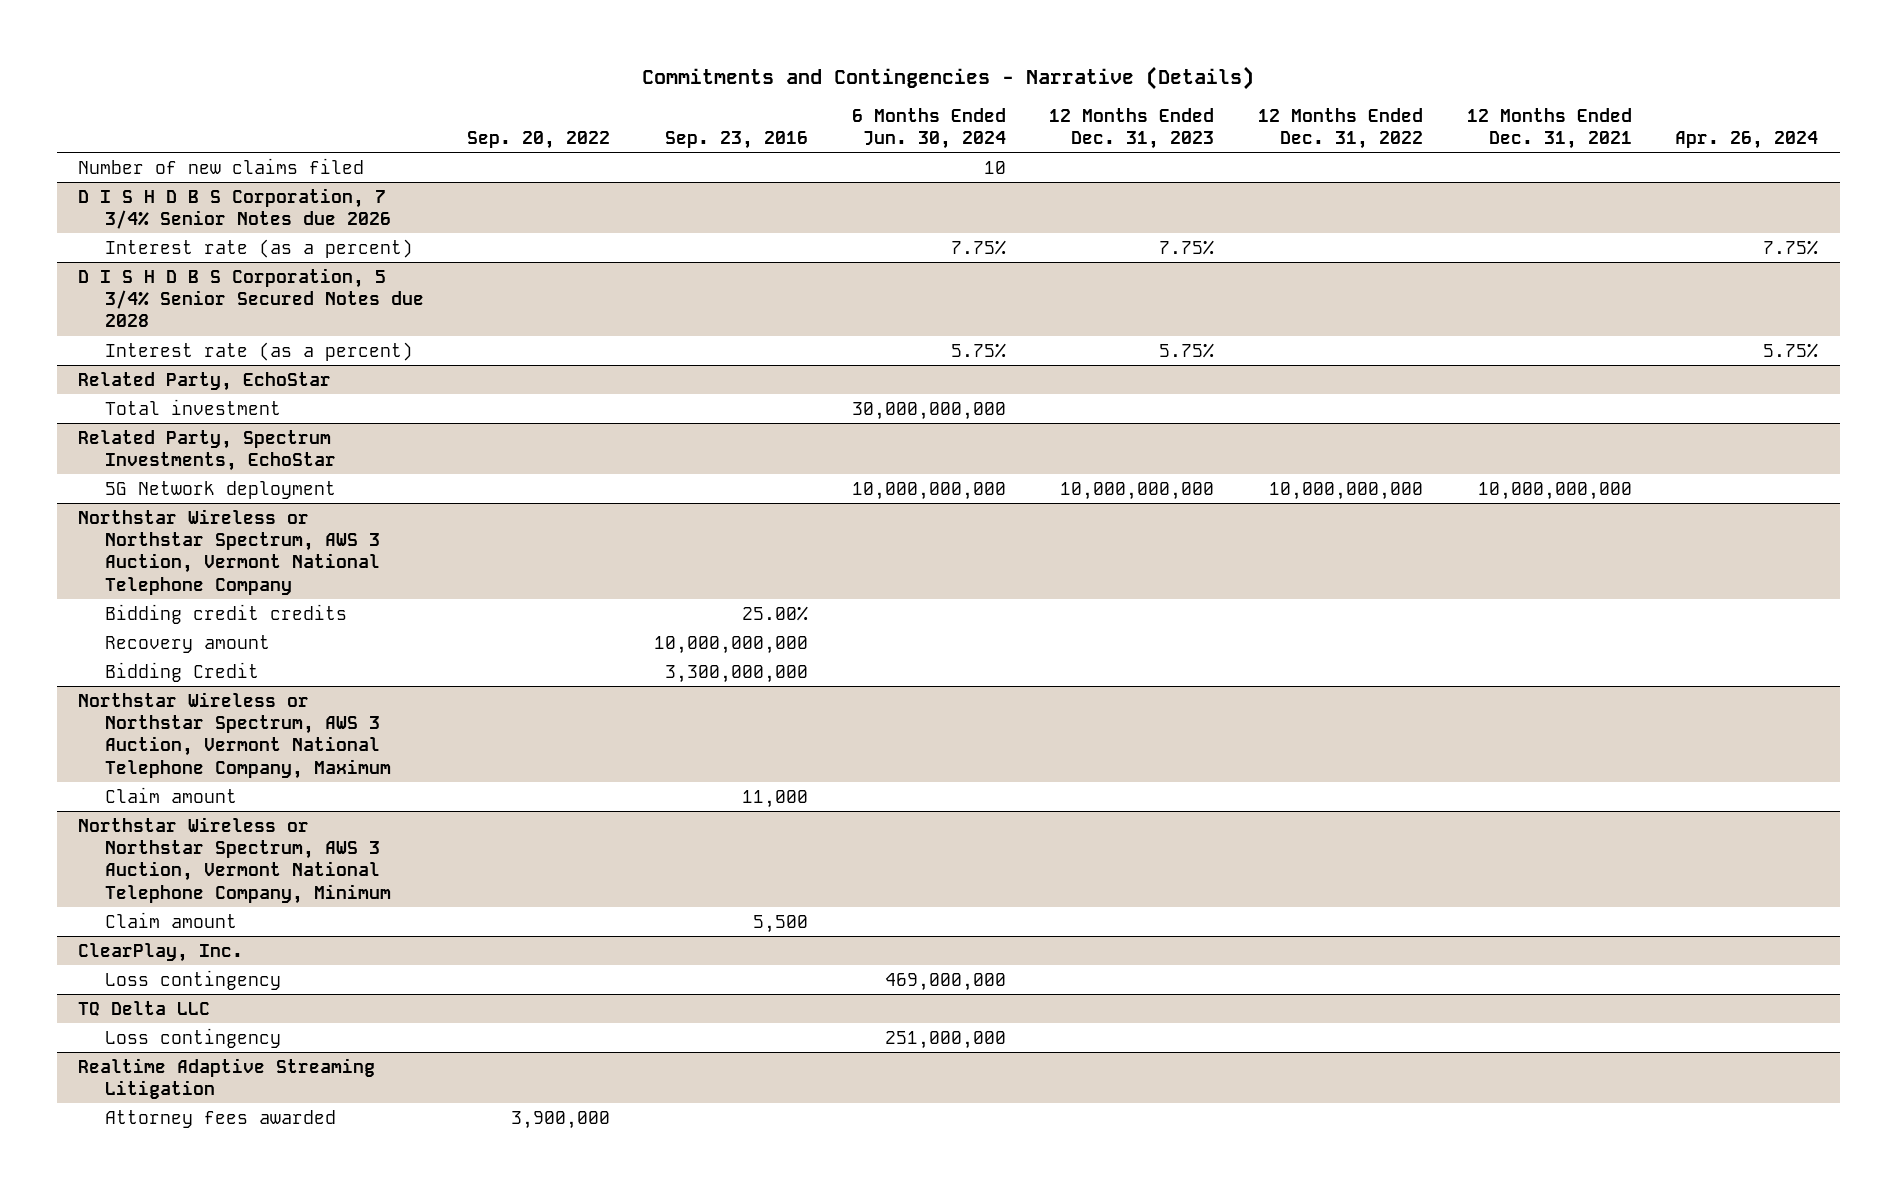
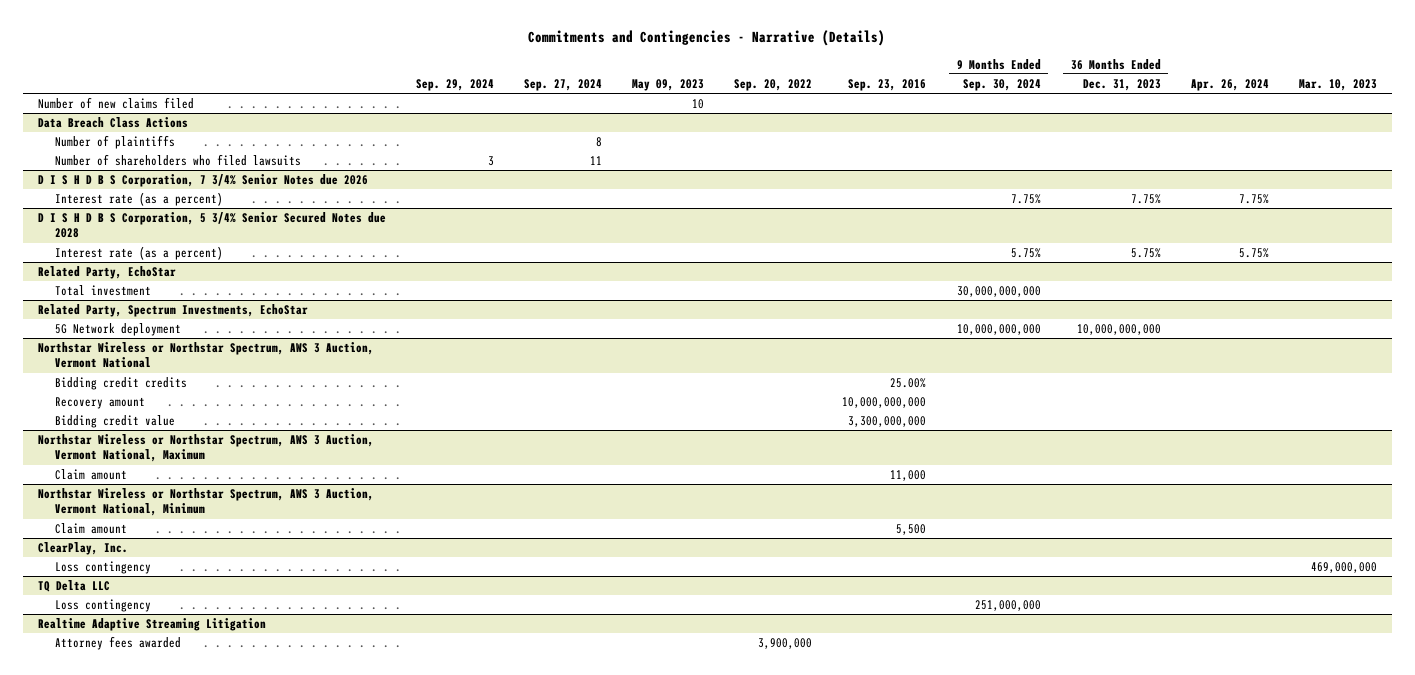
- | Sep. 20, 2022 | Sep. 23, 2016 | 6 Months Ended Jun. 30, 2024 | 12 Months Ended Dec. 31, 2023 | 12 Months Ended Dec. 31, 2022 | 12 Months Ended Dec. 31, 2021 | Apr. 26, 2024
+ | Sep. 29, 2024 | Sep. 27, 2024 | May 09, 2023 | Sep. 20, 2022 | Sep. 23, 2016 | 9 Months Ended Sep. 30, 2024 | 36 Months Ended Dec. 31, 2023 | Apr. 26, 2024 | Mar. 10, 2023
+ Data Breach Class Actions
+ Number of plaintiffs | | 8 | | | | | | |
+ Number of shareholders who filed lawsuits | 3 | 11 | | | | | | |
- Northstar Wireless or Northstar Spectrum, AWS 3 Auction, Vermont National Telephone Company
+ Northstar Wireless or Northstar Spectrum, AWS 3 Auction, Vermont National
- Bidding Credit | | 3,300,000,000 | | | | |
- Northstar Wireless or Northstar Spectrum, AWS 3 Auction, Vermont National Telephone Company, Maximum
+ Bidding credit value | | | | | 3,300,000,000 | | | |
+ Northstar Wireless or Northstar Spectrum, AWS 3 Auction, Vermont National, Maximum
- Northstar Wireless or Northstar Spectrum, AWS 3 Auction, Vermont National Telephone Company, Minimum
+ Northstar Wireless or Northstar Spectrum, AWS 3 Auction, Vermont National, Minimum

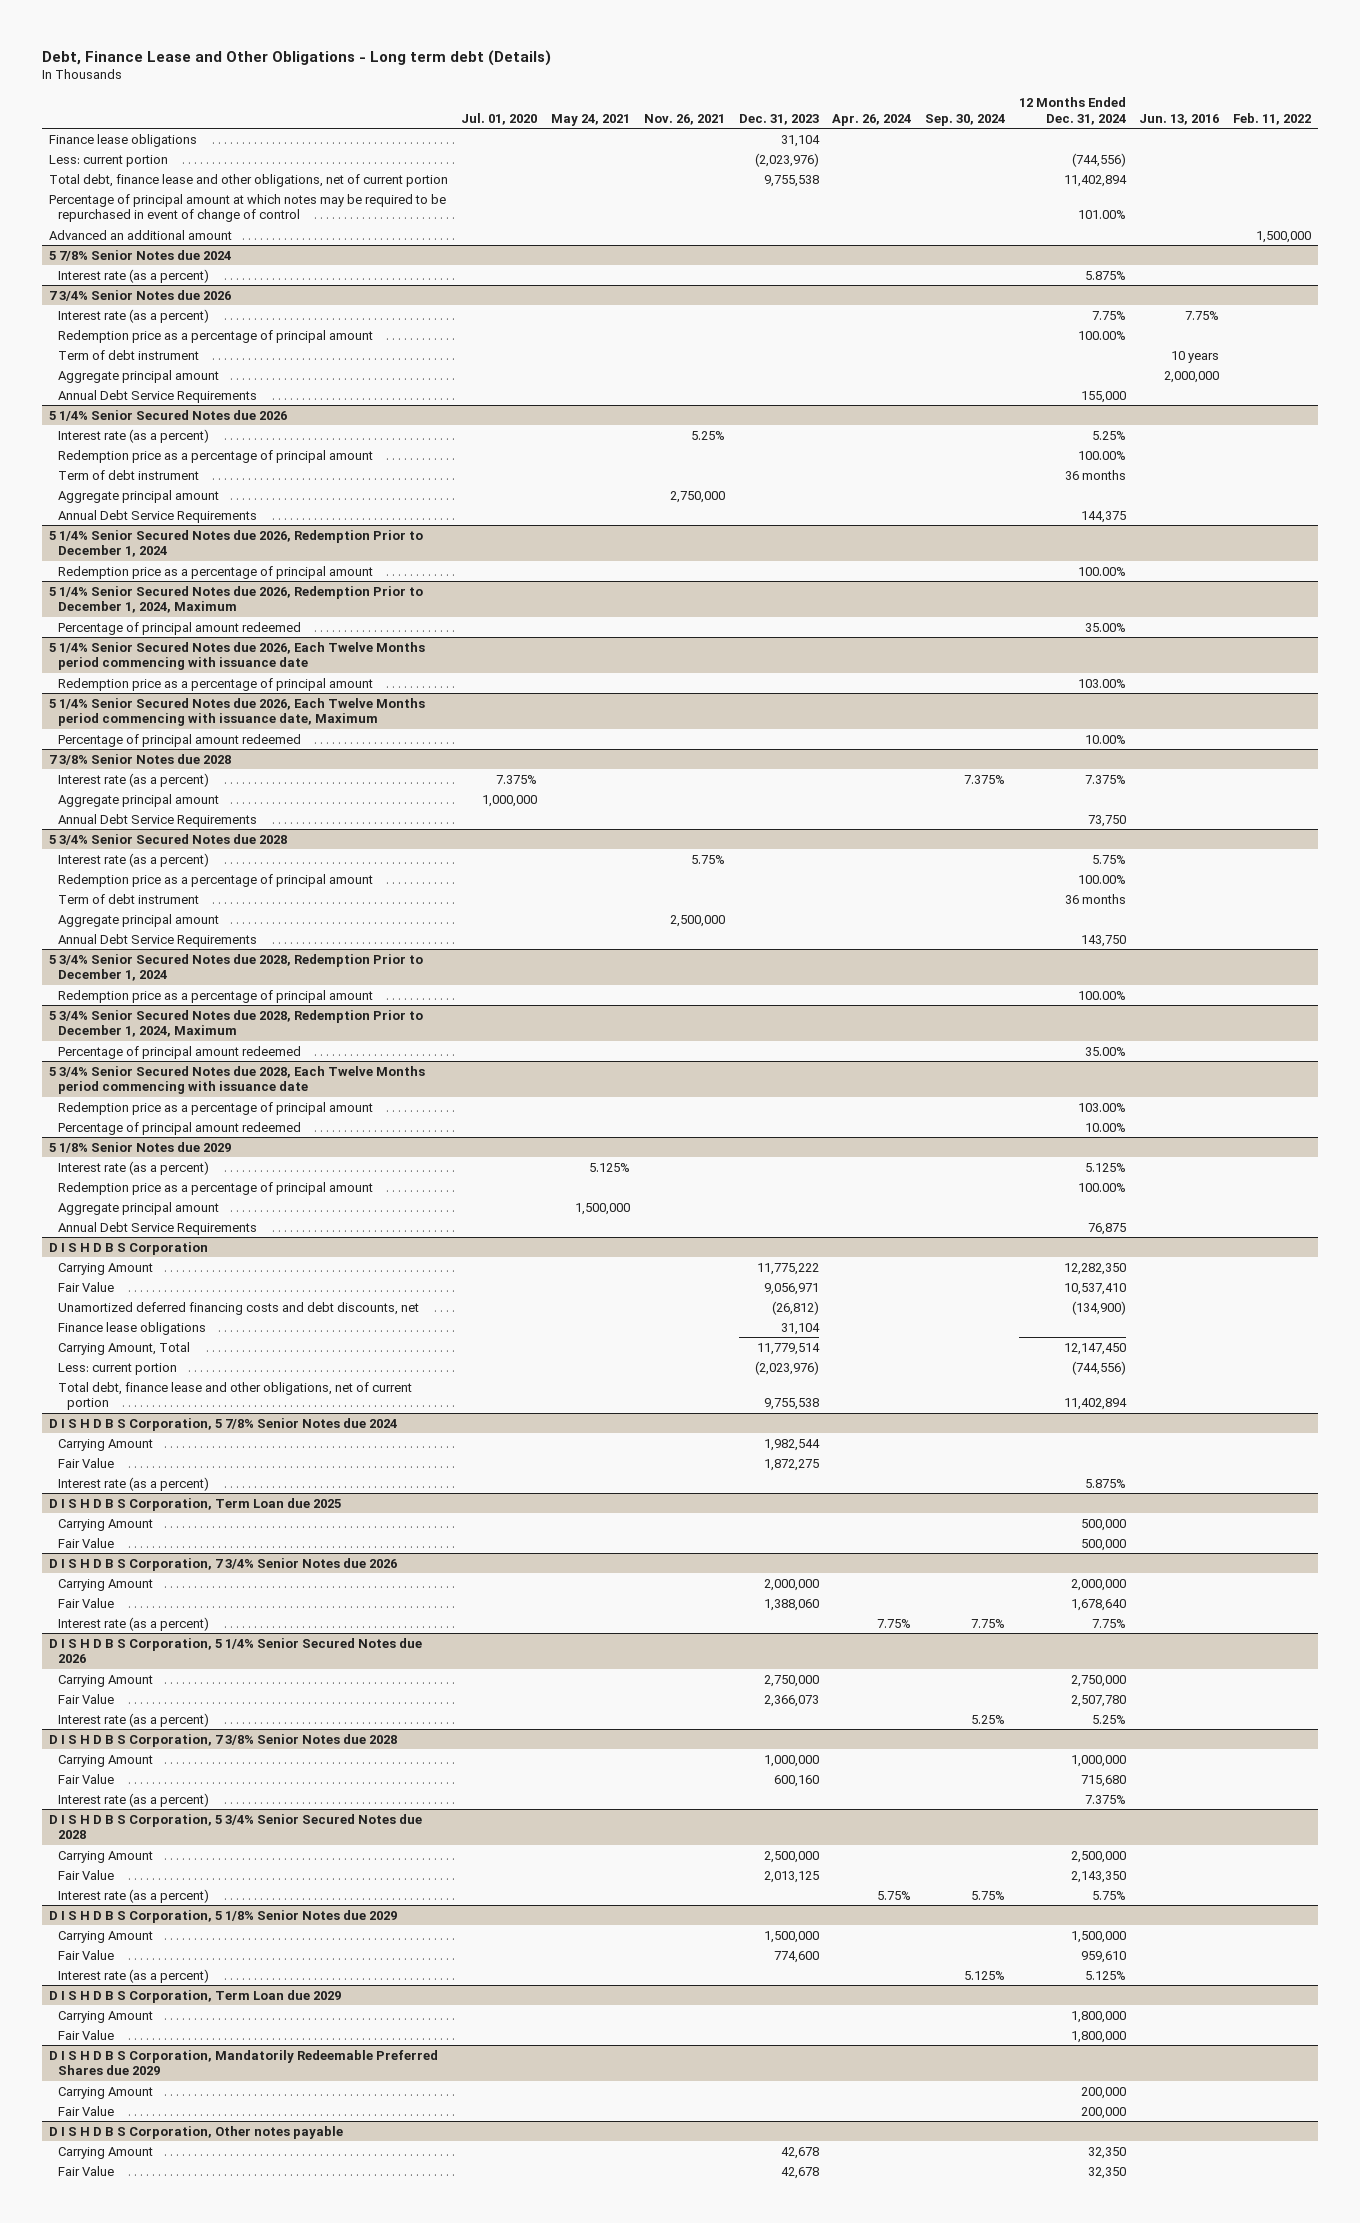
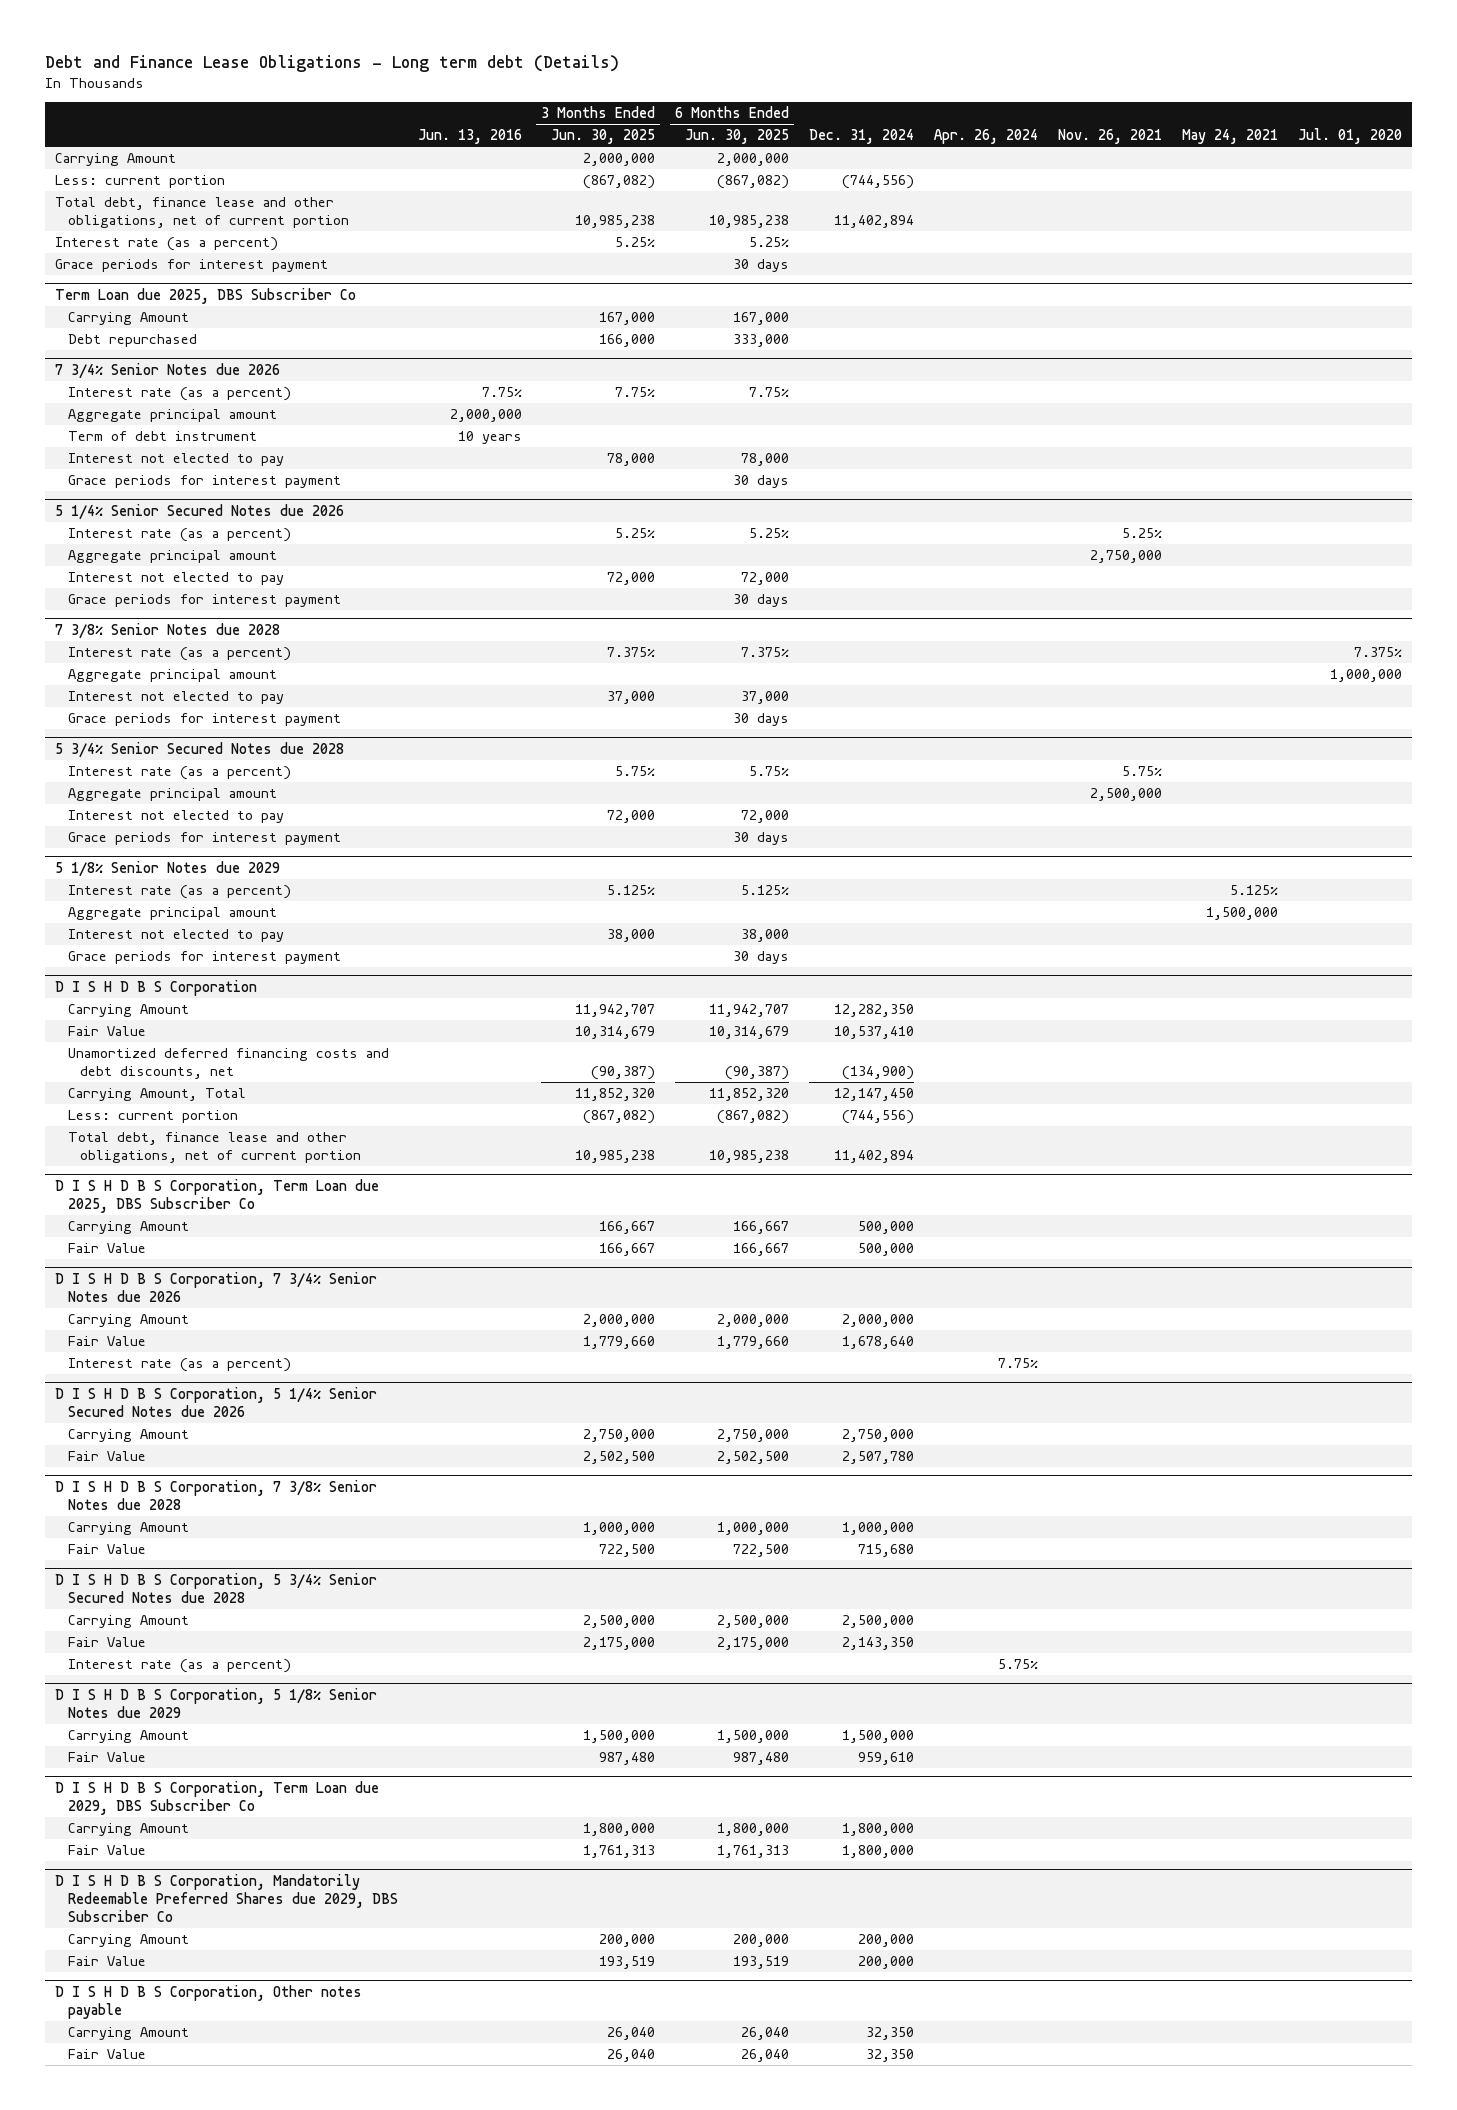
- Debt, Finance Lease and Other Obligations - Long term debt (Details)
+ Debt and Finance Lease Obligations - Long term debt (Details)
- | Jul. 01, 2020 | May 24, 2021 | Nov. 26, 2021 | Dec. 31, 2023 | Apr. 26, 2024 | Sep. 30, 2024 | 12 Months Ended Dec. 31, 2024 | Jun. 13, 2016 | Feb. 11, 2022
+ | Jun. 13, 2016 | 3 Months Ended Jun. 30, 2025 | 6 Months Ended Jun. 30, 2025 | Dec. 31, 2024 | Apr. 26, 2024 | Nov. 26, 2021 | May 24, 2021 | Jul. 01, 2020
- Finance lease obligations | | | | 31,104 | | | | |
+ Carrying Amount | | 2,000,000 | 2,000,000 | | | | |
- Percentage of principal amount at which notes may be required to be repurchased in event of change of control | | | | | | | 101.00% | |
- Advanced an additional amount | | | | | | | | | 1,500,000
- 5 7/8% Senior Notes due 2024
- Interest rate (as a percent) | | | | | | | 5.875% | |
+ Interest rate (as a percent) | | 5.25% | 5.25% | | | | |
+ Grace periods for interest payment | | | 30 days | | | | |
+ Term Loan due 2025, DBS Subscriber Co
+ Carrying Amount | | 167,000 | 167,000 | | | | |
+ Debt repurchased | | 166,000 | 333,000 | | | | |
@ 7 3/4% Senior Notes due 2026
- Redemption price as a percentage of principal amount | | | | | | | 100.00% | |
- Annual Debt Service Requirements | | | | | | | 155,000 | |
moved down: Term of debt instrument | 10 years | | | | | | |
+ Interest not elected to pay | | 78,000 | 78,000 | | | | |
+ Grace periods for interest payment | | | 30 days | | | | |
@ 5 1/4% Senior Secured Notes due 2026
- Redemption price as a percentage of principal amount | | | | | | | 100.00% | |
- Term of debt instrument | | | | | | | 36 months | |
- Annual Debt Service Requirements | | | | | | | 144,375 | |
- 5 1/4% Senior Secured Notes due 2026, Redemption Prior to December 1, 2024
- Redemption price as a percentage of principal amount | | | | | | | 100.00% | |
- 5 1/4% Senior Secured Notes due 2026, Redemption Prior to December 1, 2024, Maximum
- Percentage of principal amount redeemed | | | | | | | 35.00% | |
- 5 1/4% Senior Secured Notes due 2026, Each Twelve Months period commencing with issuance date
- Redemption price as a percentage of principal amount | | | | | | | 103.00% | |
- 5 1/4% Senior Secured Notes due 2026, Each Twelve Months period commencing with issuance date, Maximum
- Percentage of principal amount redeemed | | | | | | | 10.00% | |
@ 5 1/4% Senior Secured Notes due 2026
+ Interest not elected to pay | | 72,000 | 72,000 | | | | |
+ Grace periods for interest payment | | | 30 days | | | | |
@ 7 3/8% Senior Notes due 2028
- Annual Debt Service Requirements | | | | | | | 73,750 | |
+ Interest not elected to pay | | 37,000 | 37,000 | | | | |
+ Grace periods for interest payment | | | 30 days | | | | |
@ 5 3/4% Senior Secured Notes due 2028
- Redemption price as a percentage of principal amount | | | | | | | 100.00% | |
- Term of debt instrument | | | | | | | 36 months | |
- Annual Debt Service Requirements | | | | | | | 143,750 | |
- 5 3/4% Senior Secured Notes due 2028, Redemption Prior to December 1, 2024
- Redemption price as a percentage of principal amount | | | | | | | 100.00% | |
- 5 3/4% Senior Secured Notes due 2028, Redemption Prior to December 1, 2024, Maximum
- Percentage of principal amount redeemed | | | | | | | 35.00% | |
- 5 3/4% Senior Secured Notes due 2028, Each Twelve Months period commencing with issuance date
- Redemption price as a percentage of principal amount | | | | | | | 103.00% | |
- Percentage of principal amount redeemed | | | | | | | 10.00% | |
@ 5 3/4% Senior Secured Notes due 2028
+ Interest not elected to pay | | 72,000 | 72,000 | | | | |
+ Grace periods for interest payment | | | 30 days | | | | |
@ 5 1/8% Senior Notes due 2029
- Redemption price as a percentage of principal amount | | | | | | | 100.00% | |
- Annual Debt Service Requirements | | | | | | | 76,875 | |
+ Interest not elected to pay | | 38,000 | 38,000 | | | | |
+ Grace periods for interest payment | | | 30 days | | | | |
@ D I S H D B S Corporation
- Finance lease obligations | | | | 31,104 | | | | |
- D I S H D B S Corporation, 5 7/8% Senior Notes due 2024
- Carrying Amount | | | | 1,982,544 | | | | |
- Fair Value | | | | 1,872,275 | | | | |
- Interest rate (as a percent) | | | | | | | 5.875% | |
- D I S H D B S Corporation, Term Loan due 2025
+ D I S H D B S Corporation, Term Loan due 2025, DBS Subscriber Co
@ D I S H D B S Corporation, 5 1/4% Senior Secured Notes due 2026
- Interest rate (as a percent) | | | | | | 5.25% | 5.25% | |
@ D I S H D B S Corporation, 7 3/8% Senior Notes due 2028
- Interest rate (as a percent) | | | | | | | 7.375% | |
@ D I S H D B S Corporation, 5 1/8% Senior Notes due 2029
- Interest rate (as a percent) | | | | | | 5.125% | 5.125% | |
- D I S H D B S Corporation, Term Loan due 2029
+ D I S H D B S Corporation, Term Loan due 2029, DBS Subscriber Co
- D I S H D B S Corporation, Mandatorily Redeemable Preferred Shares due 2029
+ D I S H D B S Corporation, Mandatorily Redeemable Preferred Shares due 2029, DBS Subscriber Co

